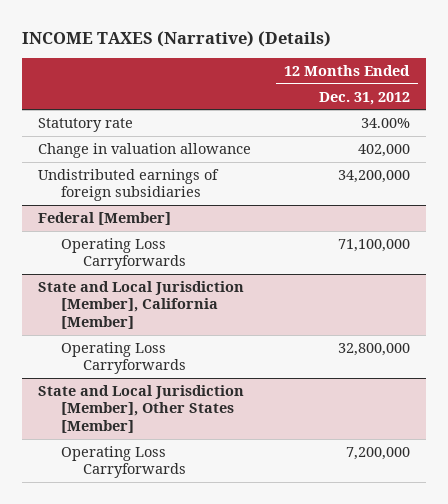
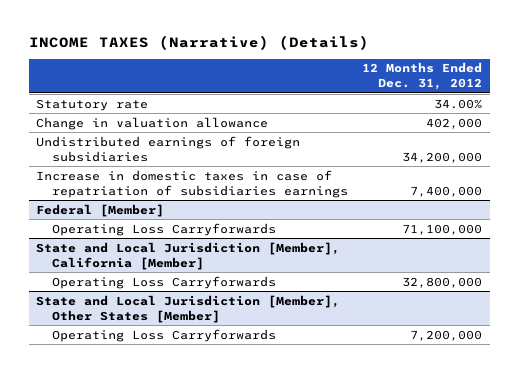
+ Increase in domestic taxes in case of repatriation of subsidiaries earnings | 7,400,000

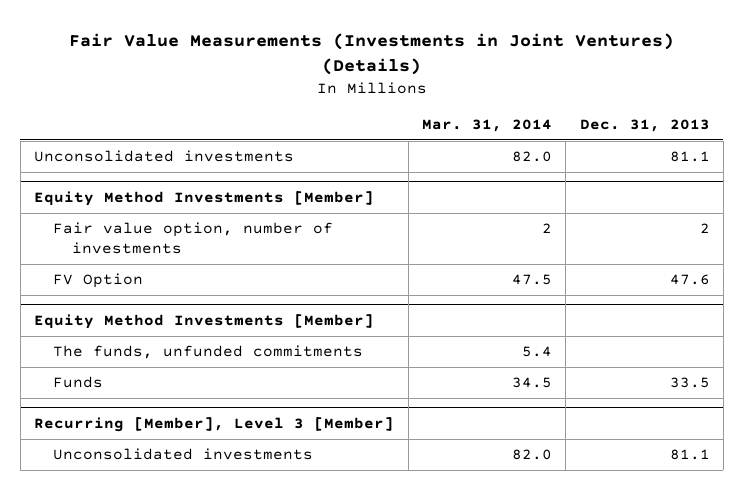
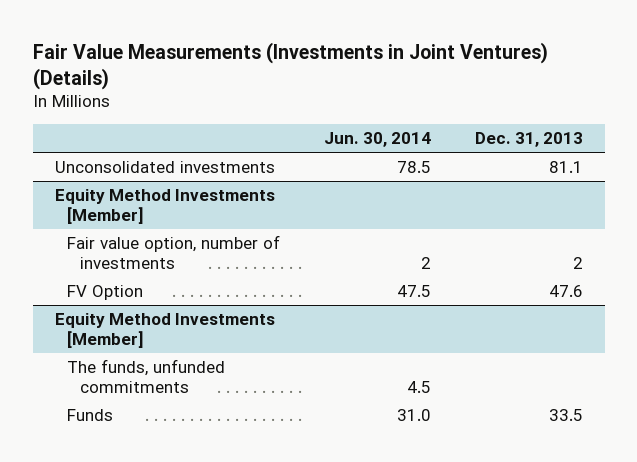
- | Mar. 31, 2014 | Dec. 31, 2013
+ | Jun. 30, 2014 | Dec. 31, 2013
- Recurring [Member], Level 3 [Member]
- Unconsolidated investments | 82.0 | 81.1

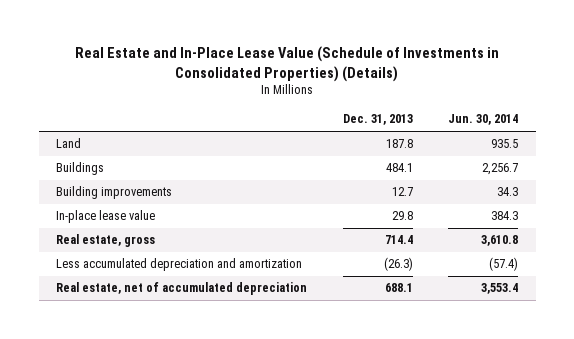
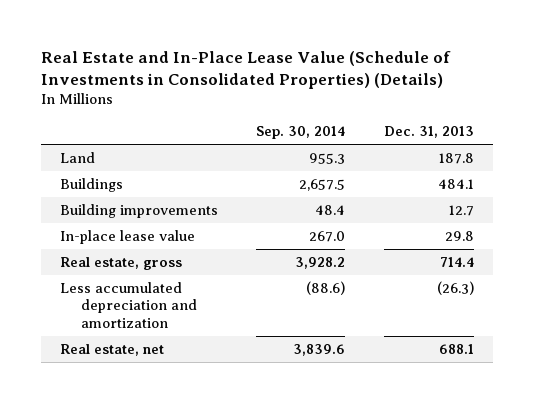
- | Dec. 31, 2013 | Jun. 30, 2014
+ | Sep. 30, 2014 | Dec. 31, 2013
- Real estate, net of accumulated depreciation | 688.1 | 3,553.4
+ Real estate, net | 3,839.6 | 688.1

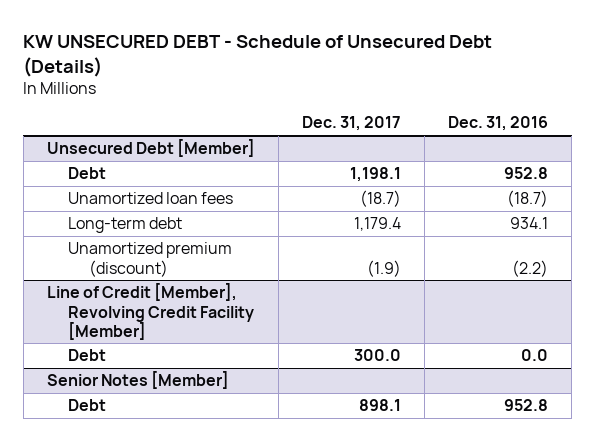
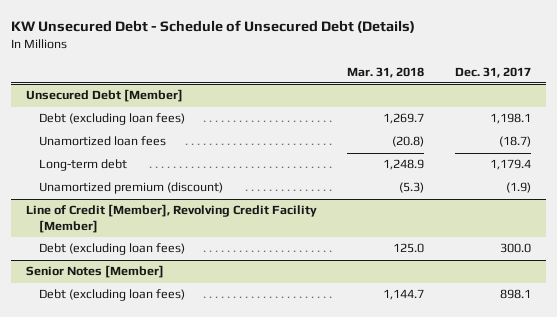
- KW UNSECURED DEBT - Schedule of Unsecured Debt (Details)
+ KW Unsecured Debt - Schedule of Unsecured Debt (Details)
- | Dec. 31, 2017 | Dec. 31, 2016
+ | Mar. 31, 2018 | Dec. 31, 2017
@ Unsecured Debt [Member]
- Debt | 1,198.1 | 952.8
+ Debt (excluding loan fees) | 1,269.7 | 1,198.1
@ Line of Credit [Member], Revolving Credit Facility [Member]
- Debt | 300.0 | 0.0
+ Debt (excluding loan fees) | 125.0 | 300.0
@ Senior Notes [Member]
- Debt | 898.1 | 952.8
+ Debt (excluding loan fees) | 1,144.7 | 898.1

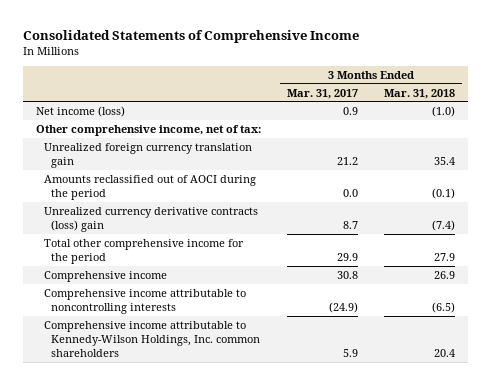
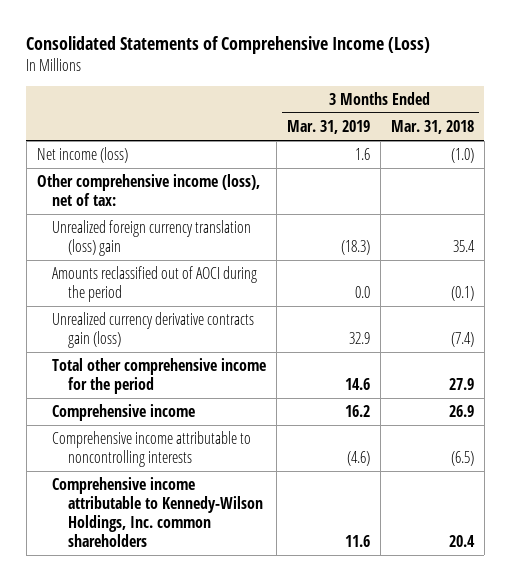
- Consolidated Statements of Comprehensive Income
+ Consolidated Statements of Comprehensive Income (Loss)
- | 3 Months Ended Mar. 31, 2017 | 3 Months Ended Mar. 31, 2018
+ | 3 Months Ended Mar. 31, 2019 | 3 Months Ended Mar. 31, 2018
- Other comprehensive income, net of tax:
- Unrealized foreign currency translation gain | 21.2 | 35.4
+ Other comprehensive income (loss), net of tax:
+ Unrealized foreign currency translation (loss) gain | (18.3) | 35.4
- Unrealized currency derivative contracts (loss) gain | 8.7 | (7.4)
+ Unrealized currency derivative contracts gain (loss) | 32.9 | (7.4)

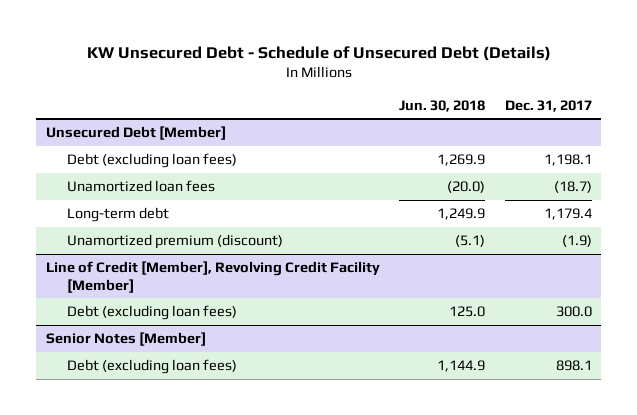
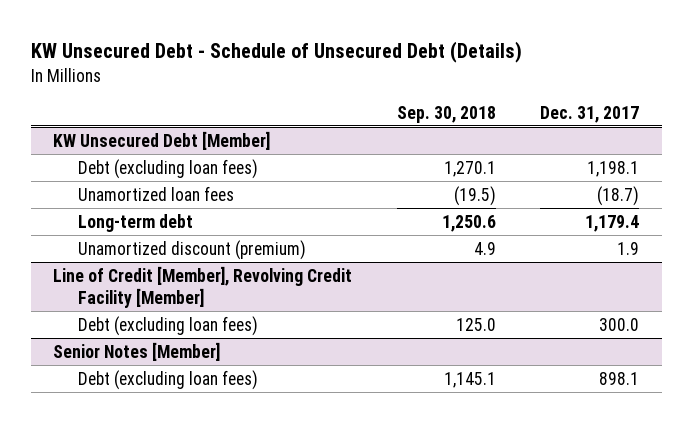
- | Jun. 30, 2018 | Dec. 31, 2017
+ | Sep. 30, 2018 | Dec. 31, 2017
- Unsecured Debt [Member]
+ KW Unsecured Debt [Member]
- Unamortized premium (discount) | (5.1) | (1.9)
+ Unamortized discount (premium) | 4.9 | 1.9

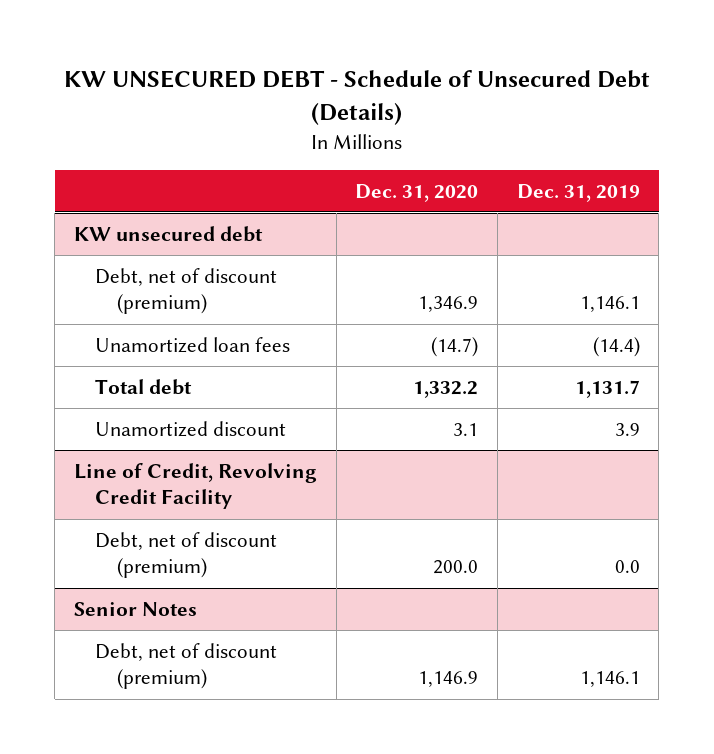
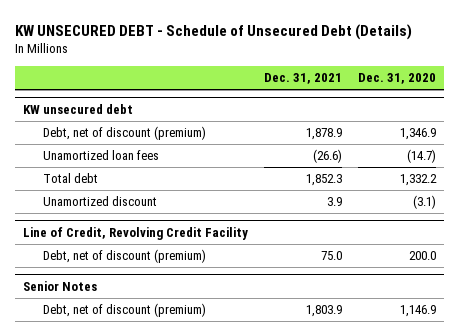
- | Dec. 31, 2020 | Dec. 31, 2019
+ | Dec. 31, 2021 | Dec. 31, 2020
@ KW unsecured debt
- Unamortized discount | 3.1 | 3.9
+ Unamortized discount | 3.9 | (3.1)

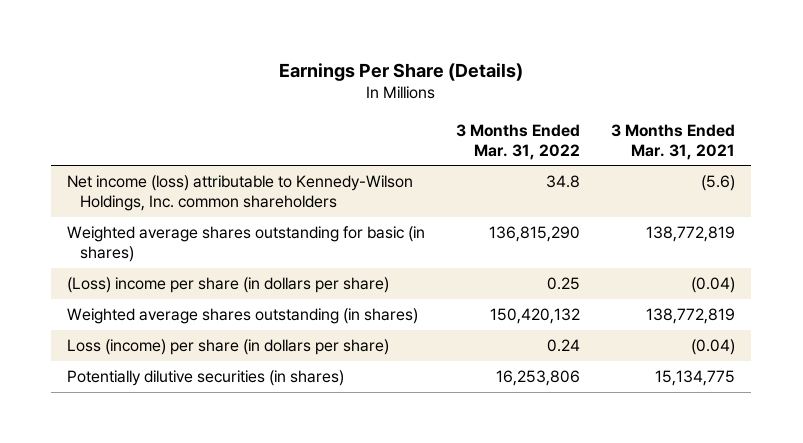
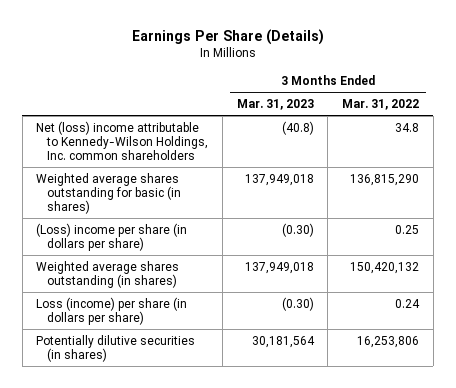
- | 3 Months Ended Mar. 31, 2022 | 3 Months Ended Mar. 31, 2021
+ | 3 Months Ended Mar. 31, 2023 | 3 Months Ended Mar. 31, 2022
- Net income (loss) attributable to Kennedy-Wilson Holdings, Inc. common shareholders | 34.8 | (5.6)
+ Net (loss) income attributable to Kennedy-Wilson Holdings, Inc. common shareholders | (40.8) | 34.8

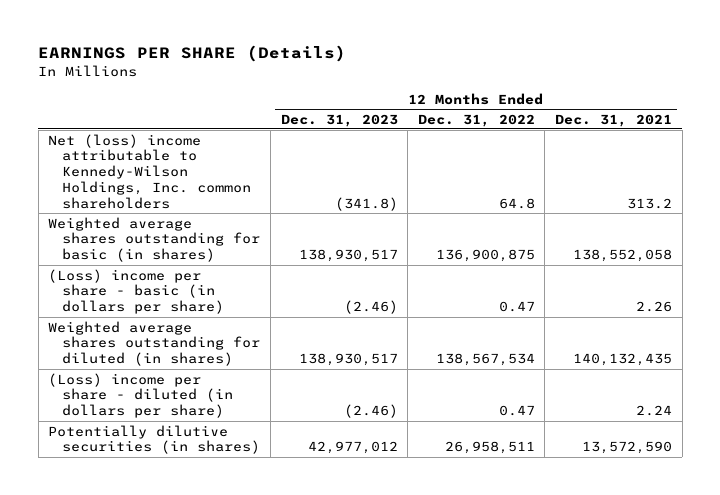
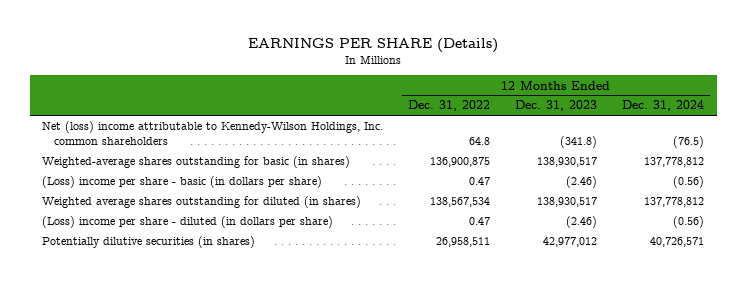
- | 12 Months Ended Dec. 31, 2023 | 12 Months Ended Dec. 31, 2022 | 12 Months Ended Dec. 31, 2021
+ | 12 Months Ended Dec. 31, 2022 | 12 Months Ended Dec. 31, 2023 | 12 Months Ended Dec. 31, 2024
- Weighted average shares outstanding for basic (in shares) | 138,930,517 | 136,900,875 | 138,552,058
+ Weighted-average shares outstanding for basic (in shares) | 136,900,875 | 138,930,517 | 137,778,812

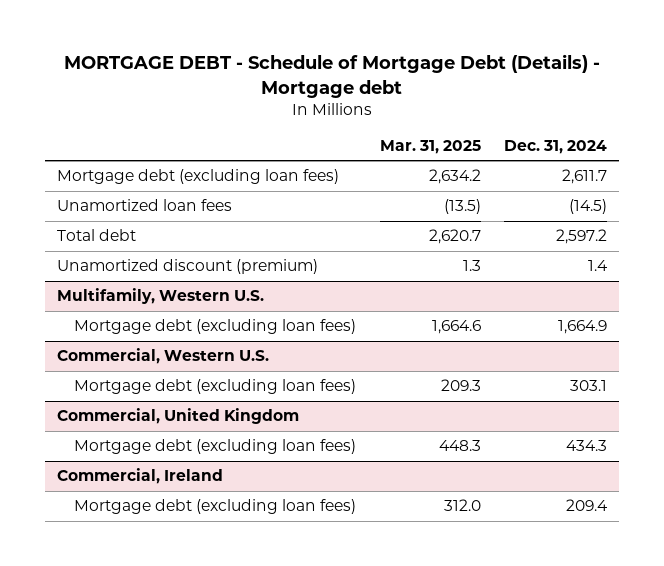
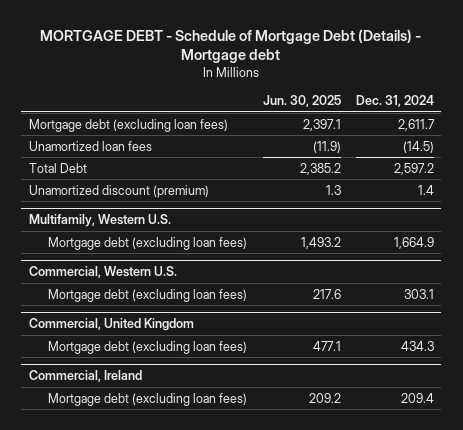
- | Mar. 31, 2025 | Dec. 31, 2024
+ | Jun. 30, 2025 | Dec. 31, 2024
- Total debt | 2,620.7 | 2,597.2
+ Total Debt | 2,385.2 | 2,597.2

